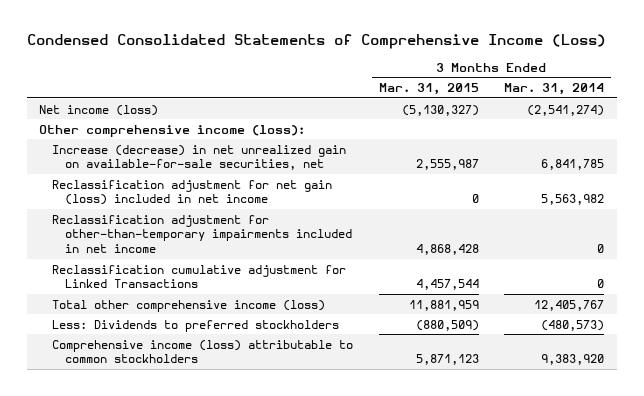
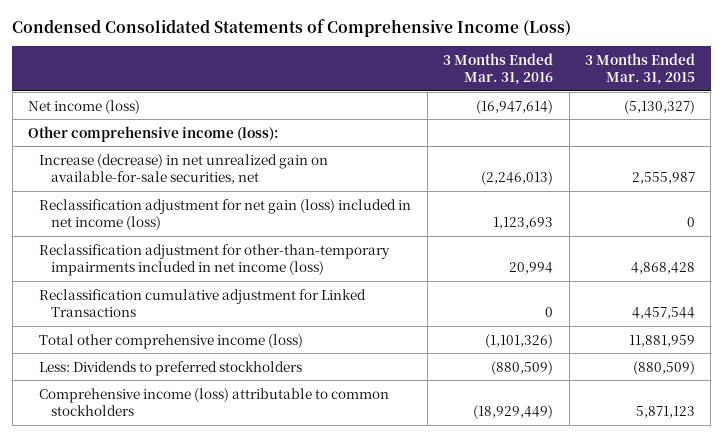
- | 3 Months Ended Mar. 31, 2015 | 3 Months Ended Mar. 31, 2014
+ | 3 Months Ended Mar. 31, 2016 | 3 Months Ended Mar. 31, 2015
- Reclassification adjustment for net gain (loss) included in net income | 0 | 5,563,982
- Reclassification adjustment for other-than-temporary impairments included in net income | 4,868,428 | 0
+ Reclassification adjustment for net gain (loss) included in net income (loss) | 1,123,693 | 0
+ Reclassification adjustment for other-than-temporary impairments included in net income (loss) | 20,994 | 4,868,428

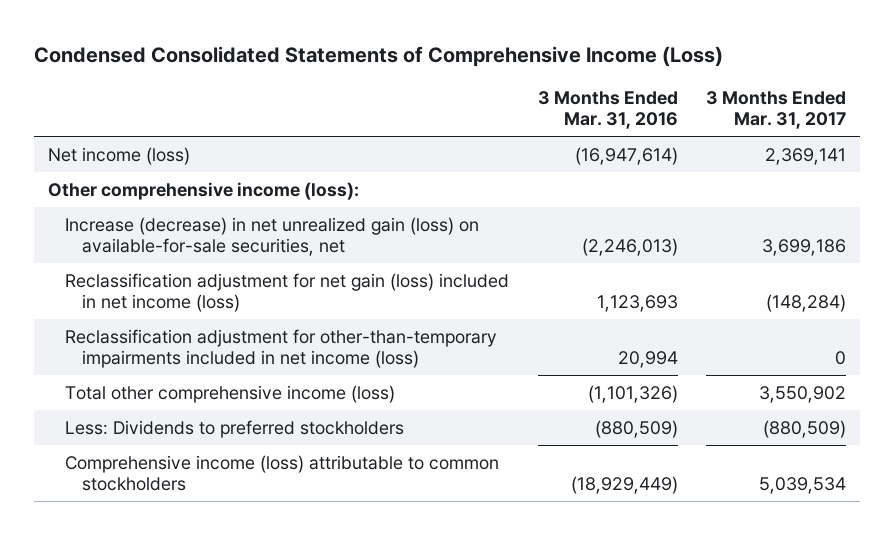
- | 3 Months Ended Mar. 31, 2016 | 3 Months Ended Mar. 31, 2015
+ | 3 Months Ended Mar. 31, 2016 | 3 Months Ended Mar. 31, 2017
- Increase (decrease) in net unrealized gain on available-for-sale securities, net | (2,246,013) | 2,555,987
+ Increase (decrease) in net unrealized gain (loss) on available-for-sale securities, net | (2,246,013) | 3,699,186
- Reclassification cumulative adjustment for Linked Transactions | 0 | 4,457,544

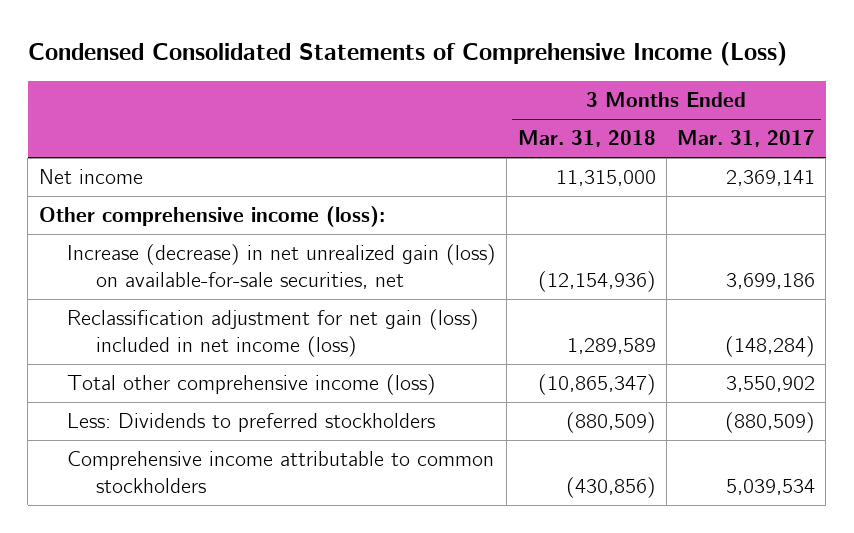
- | 3 Months Ended Mar. 31, 2016 | 3 Months Ended Mar. 31, 2017
+ | 3 Months Ended Mar. 31, 2018 | 3 Months Ended Mar. 31, 2017
- Net income (loss) | (16,947,614) | 2,369,141
+ Net income | 11,315,000 | 2,369,141
- Reclassification adjustment for other-than-temporary impairments included in net income (loss) | 20,994 | 0
- Comprehensive income (loss) attributable to common stockholders | (18,929,449) | 5,039,534
+ Comprehensive income attributable to common stockholders | (430,856) | 5,039,534

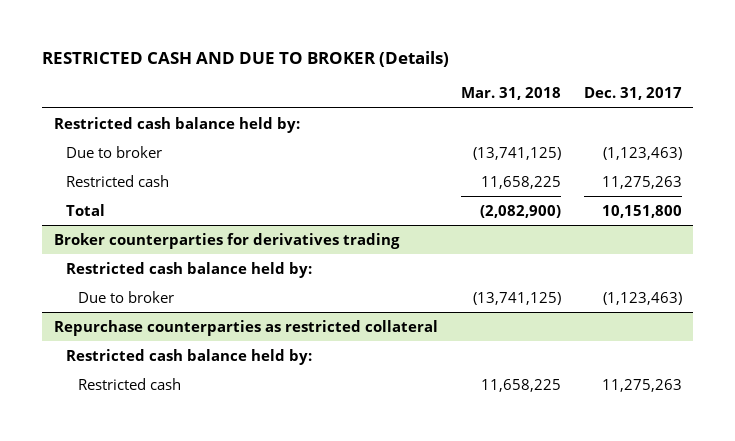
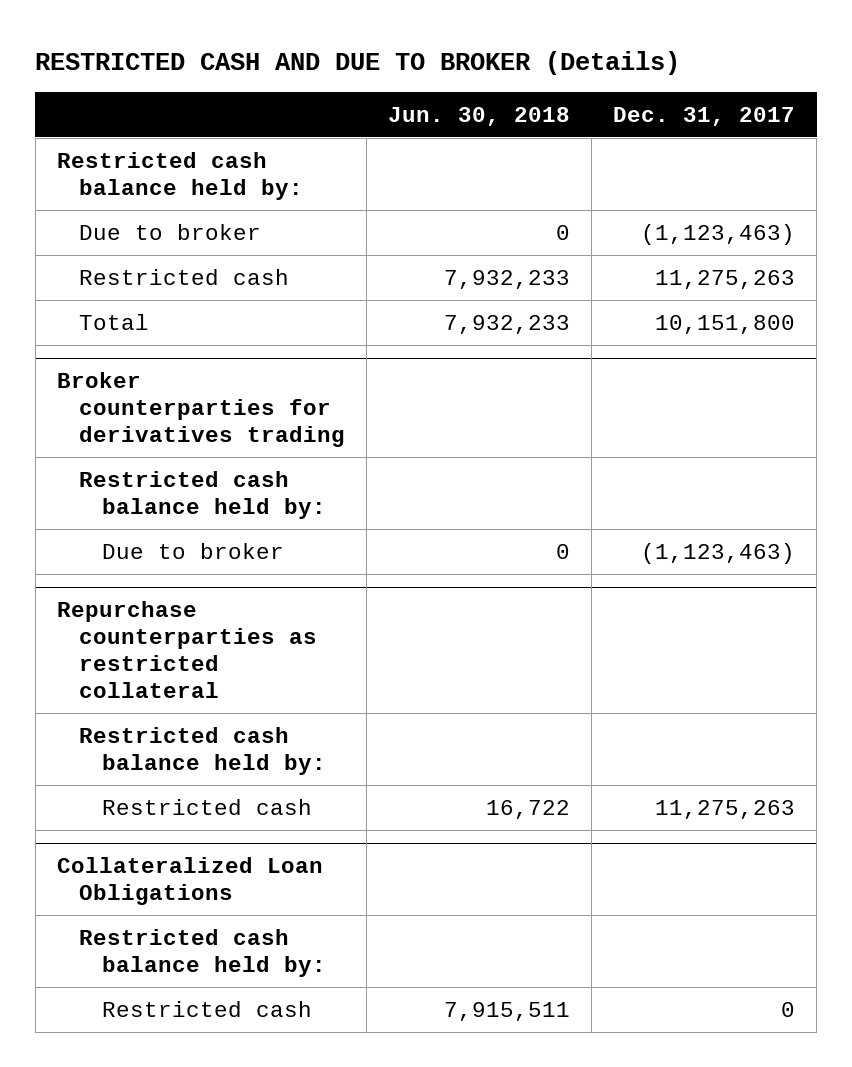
- | Mar. 31, 2018 | Dec. 31, 2017
+ | Jun. 30, 2018 | Dec. 31, 2017
+ Collateralized Loan Obligations
+ Restricted cash balance held by:
+ Restricted cash | 7,915,511 | 0

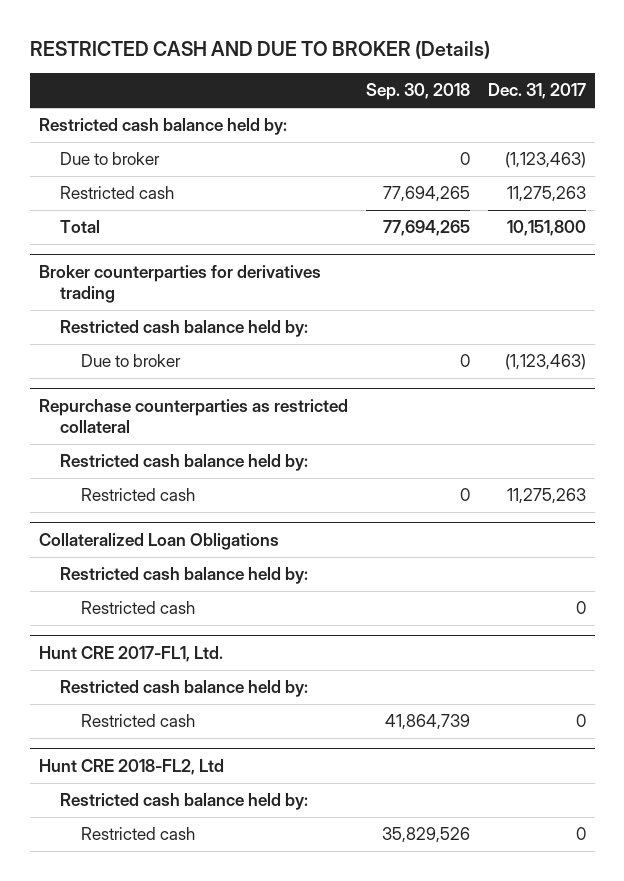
- | Jun. 30, 2018 | Dec. 31, 2017
+ | Sep. 30, 2018 | Dec. 31, 2017
+ Hunt CRE 2017-FL1, Ltd.
+ Restricted cash balance held by:
+ Restricted cash | 41,864,739 | 0
+ Hunt CRE 2018-FL2, Ltd
+ Restricted cash balance held by:
+ Restricted cash | 35,829,526 | 0

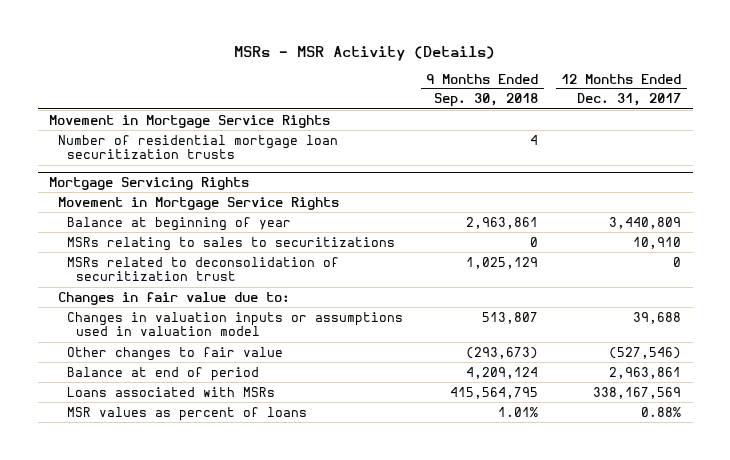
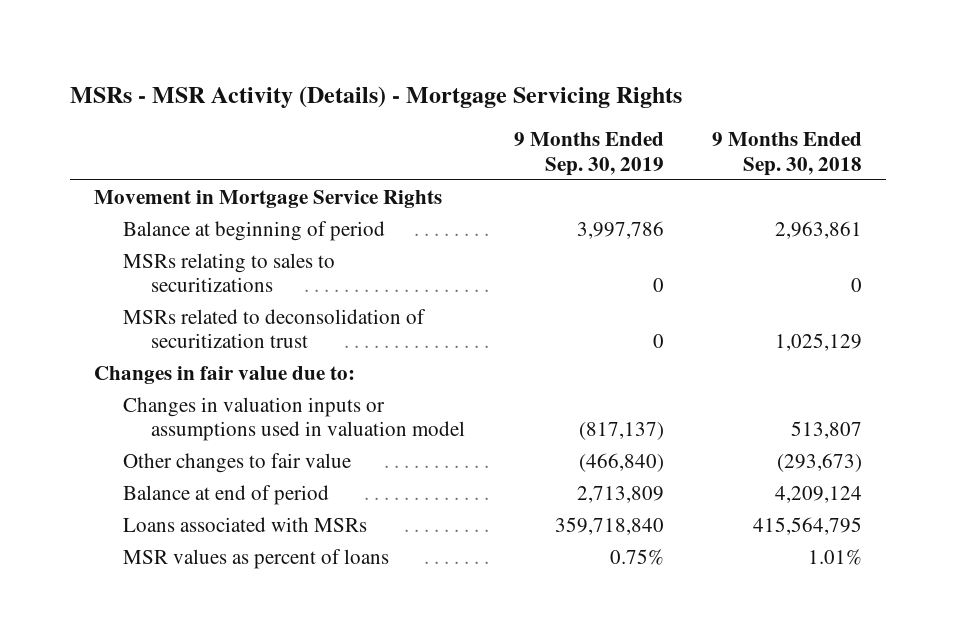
- MSRs - MSR Activity (Details)
+ MSRs - MSR Activity (Details) - Mortgage Servicing Rights
- | 9 Months Ended Sep. 30, 2018 | 12 Months Ended Dec. 31, 2017
+ | 9 Months Ended Sep. 30, 2019 | 9 Months Ended Sep. 30, 2018
- Number of residential mortgage loan securitization trusts | 4 |
- Mortgage Servicing Rights
- Movement in Mortgage Service Rights
- Balance at beginning of year | 2,963,861 | 3,440,809
+ Balance at beginning of period | 3,997,786 | 2,963,861

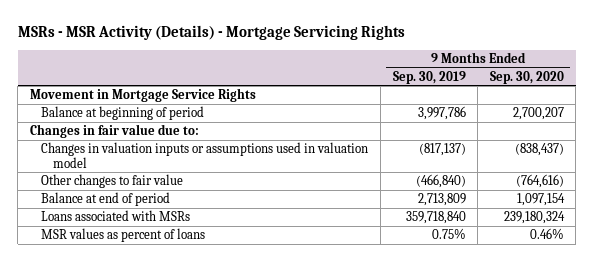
- | 9 Months Ended Sep. 30, 2019 | 9 Months Ended Sep. 30, 2018
+ | 9 Months Ended Sep. 30, 2019 | 9 Months Ended Sep. 30, 2020
- MSRs relating to sales to securitizations | 0 | 0
- MSRs related to deconsolidation of securitization trust | 0 | 1,025,129

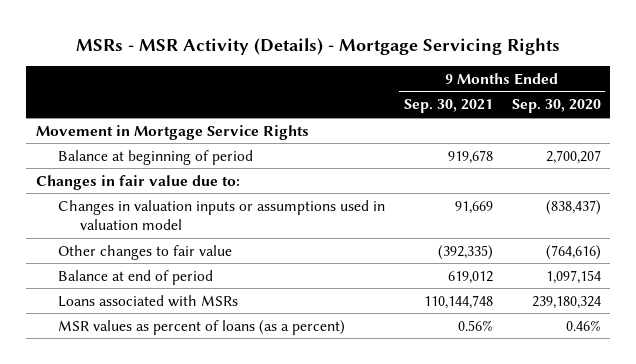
- | 9 Months Ended Sep. 30, 2019 | 9 Months Ended Sep. 30, 2020
+ | 9 Months Ended Sep. 30, 2021 | 9 Months Ended Sep. 30, 2020
- MSR values as percent of loans | 0.75% | 0.46%
+ MSR values as percent of loans (as a percent) | 0.56% | 0.46%

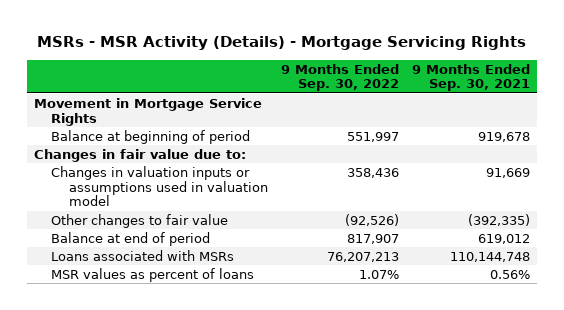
- | 9 Months Ended Sep. 30, 2021 | 9 Months Ended Sep. 30, 2020
+ | 9 Months Ended Sep. 30, 2022 | 9 Months Ended Sep. 30, 2021
- MSR values as percent of loans (as a percent) | 0.56% | 0.46%
+ MSR values as percent of loans | 1.07% | 0.56%

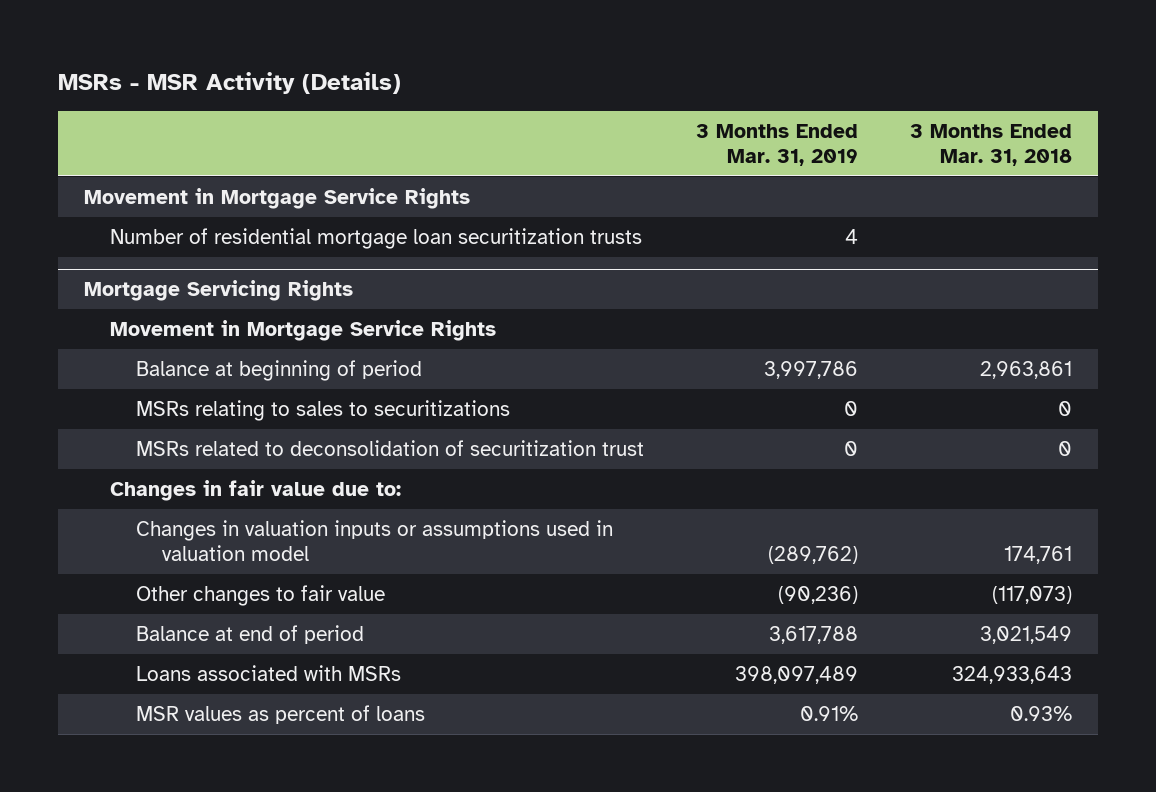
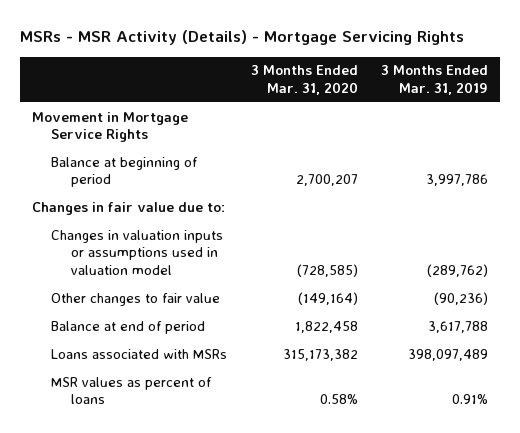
- MSRs - MSR Activity (Details)
+ MSRs - MSR Activity (Details) - Mortgage Servicing Rights
- | 3 Months Ended Mar. 31, 2019 | 3 Months Ended Mar. 31, 2018
+ | 3 Months Ended Mar. 31, 2020 | 3 Months Ended Mar. 31, 2019
- Number of residential mortgage loan securitization trusts | 4 |
- Mortgage Servicing Rights
- Movement in Mortgage Service Rights
- MSRs relating to sales to securitizations | 0 | 0
- MSRs related to deconsolidation of securitization trust | 0 | 0

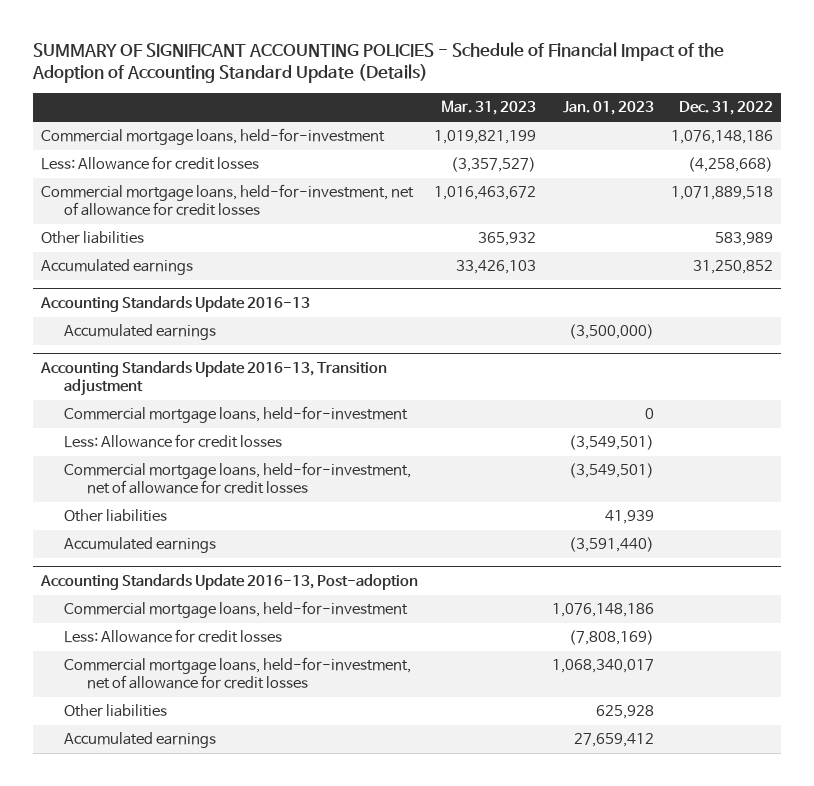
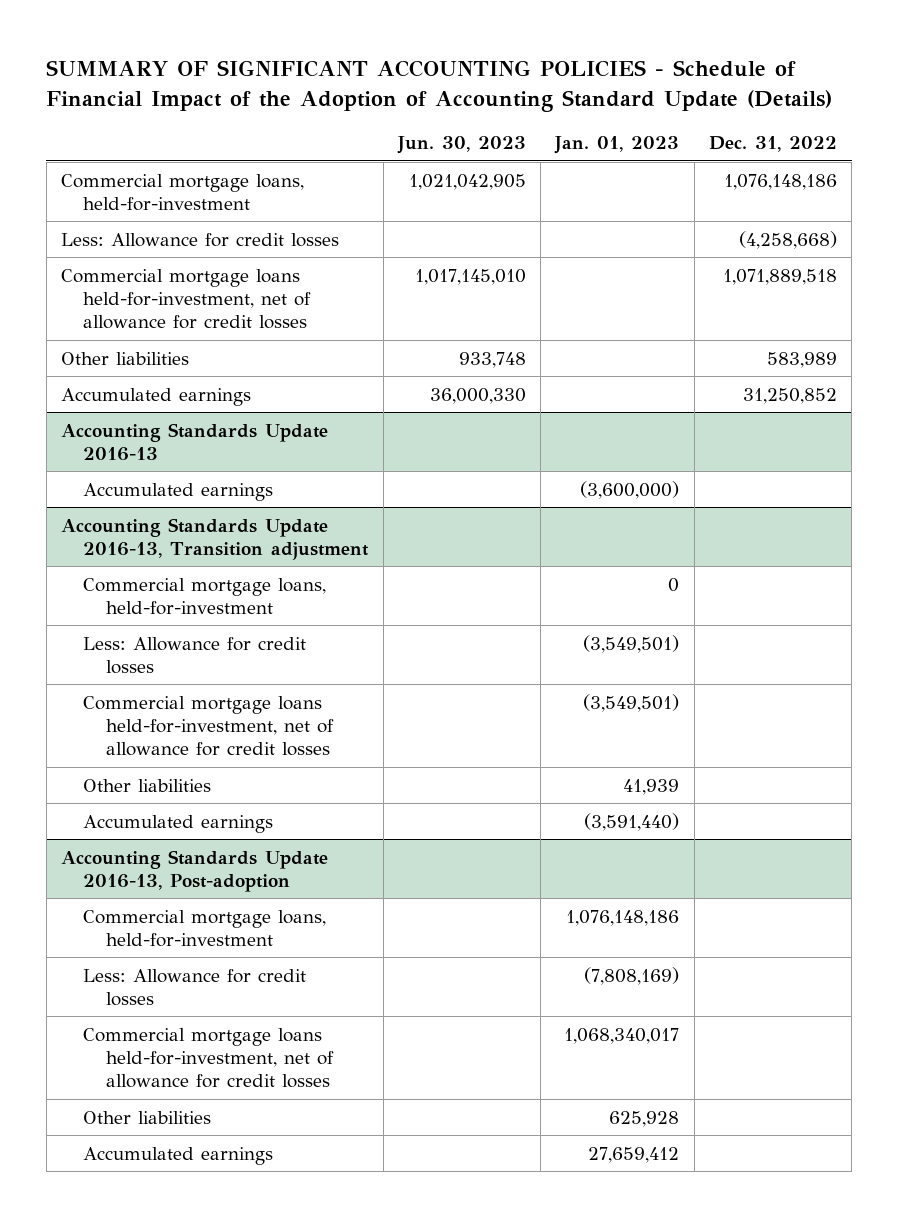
- | Mar. 31, 2023 | Jan. 01, 2023 | Dec. 31, 2022
+ | Jun. 30, 2023 | Jan. 01, 2023 | Dec. 31, 2022
- Commercial mortgage loans, held-for-investment, net of allowance for credit losses | 1,016,463,672 | | 1,071,889,518
+ Commercial mortgage loans held-for-investment, net of allowance for credit losses | 1,017,145,010 | | 1,071,889,518
@ Accounting Standards Update 2016-13
- Accumulated earnings | | (3,500,000) |
+ Accumulated earnings | | (3,600,000) |
@ Accounting Standards Update 2016-13, Transition adjustment
- Commercial mortgage loans, held-for-investment, net of allowance for credit losses | | (3,549,501) |
+ Commercial mortgage loans held-for-investment, net of allowance for credit losses | | (3,549,501) |
@ Accounting Standards Update 2016-13, Post-adoption
- Commercial mortgage loans, held-for-investment, net of allowance for credit losses | | 1,068,340,017 |
+ Commercial mortgage loans held-for-investment, net of allowance for credit losses | | 1,068,340,017 |

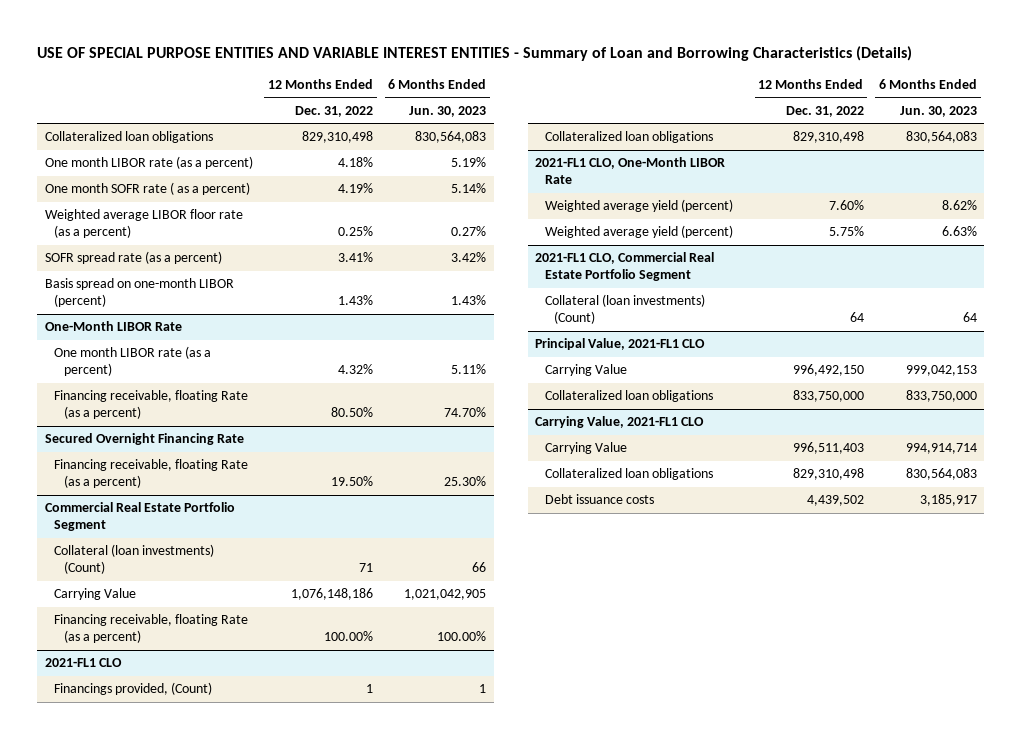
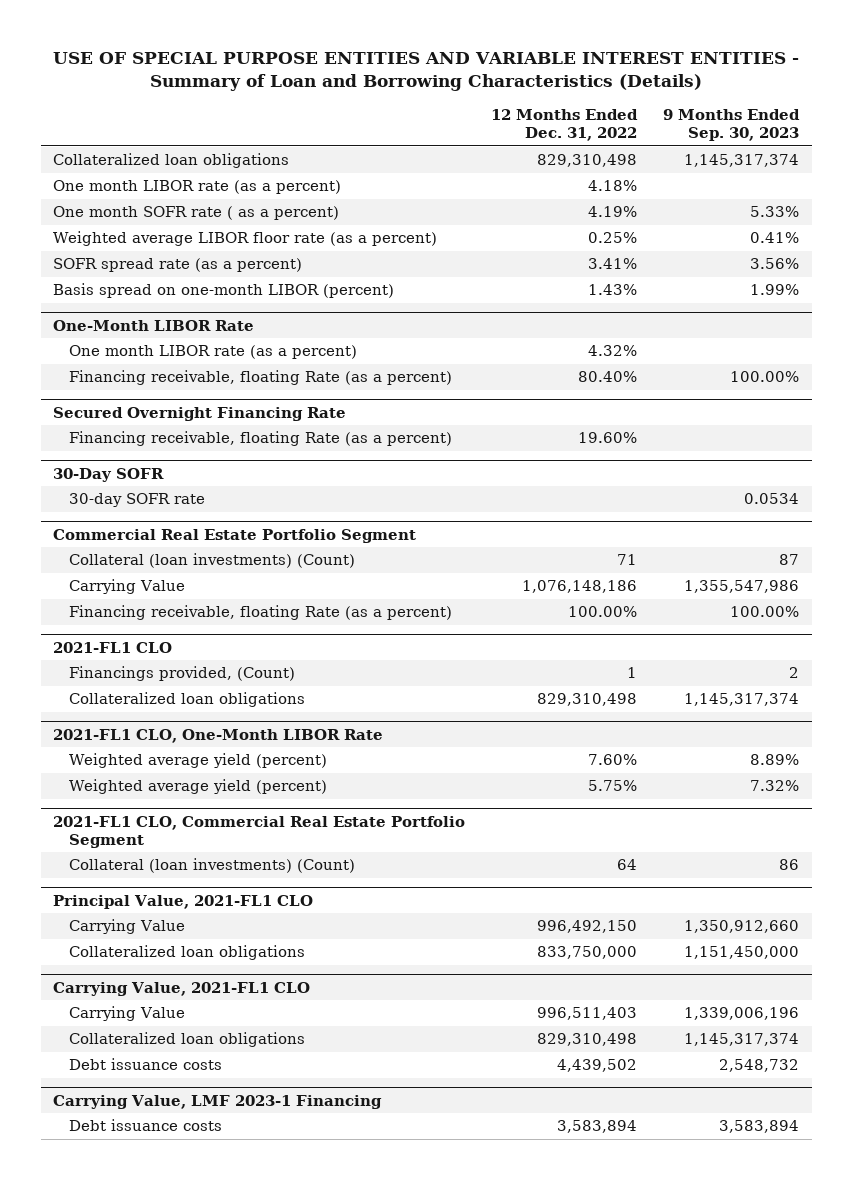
- | 12 Months Ended Dec. 31, 2022 | 6 Months Ended Jun. 30, 2023
+ | 12 Months Ended Dec. 31, 2022 | 9 Months Ended Sep. 30, 2023
@ One-Month LIBOR Rate
- Financing receivable, floating Rate (as a percent) | 80.50% | 74.70%
+ Financing receivable, floating Rate (as a percent) | 80.40% | 100.00%
@ Secured Overnight Financing Rate
- Financing receivable, floating Rate (as a percent) | 19.50% | 25.30%
+ Financing receivable, floating Rate (as a percent) | 19.60% |
+ 30-Day SOFR
+ 30-day SOFR rate | | 0.0534
+ Carrying Value, LMF 2023-1 Financing
+ Debt issuance costs | 3,583,894 | 3,583,894

